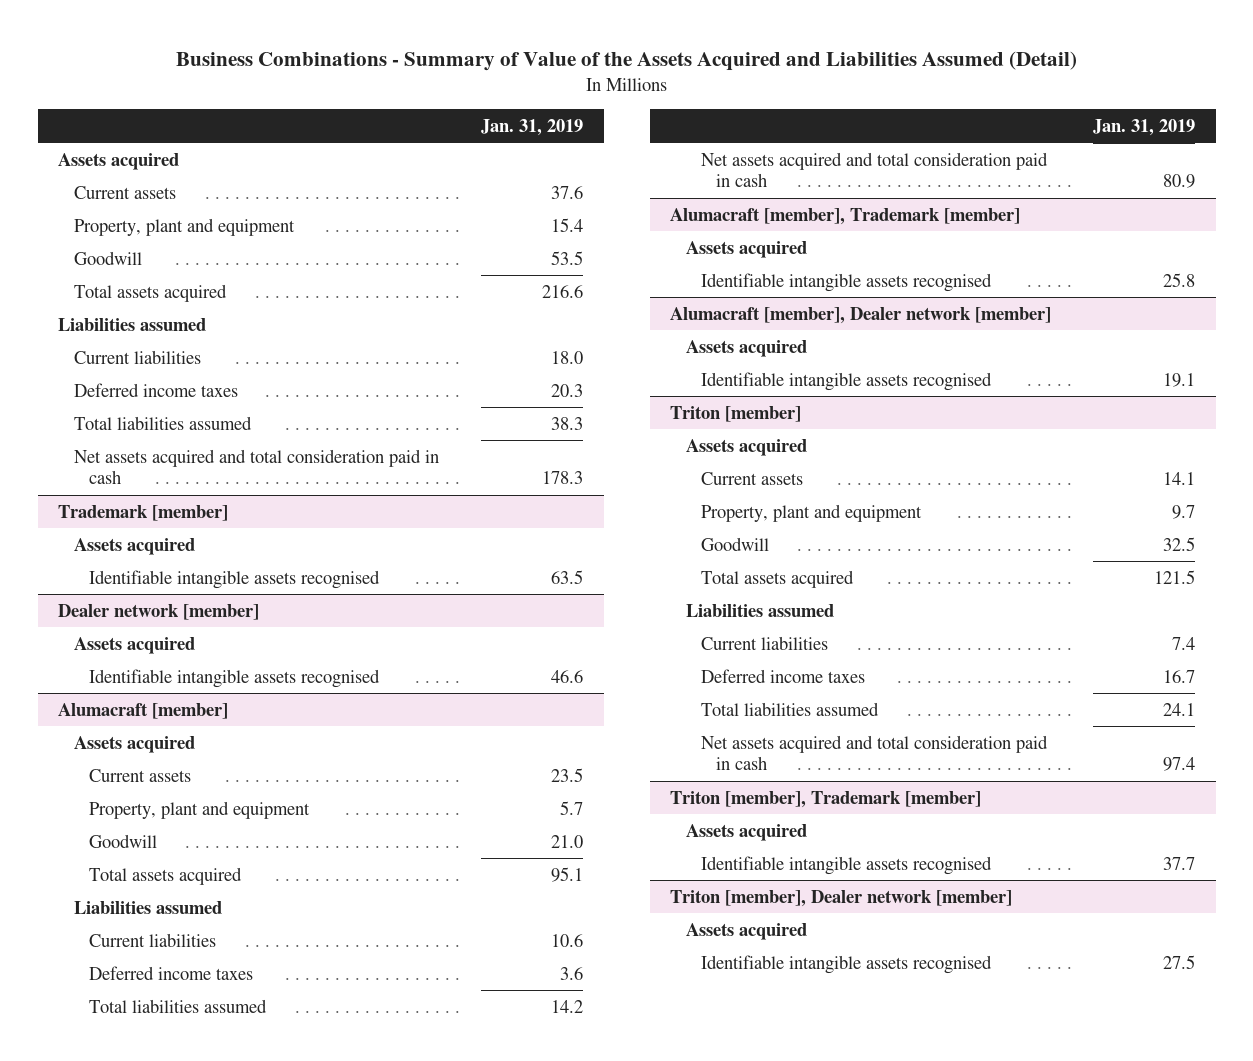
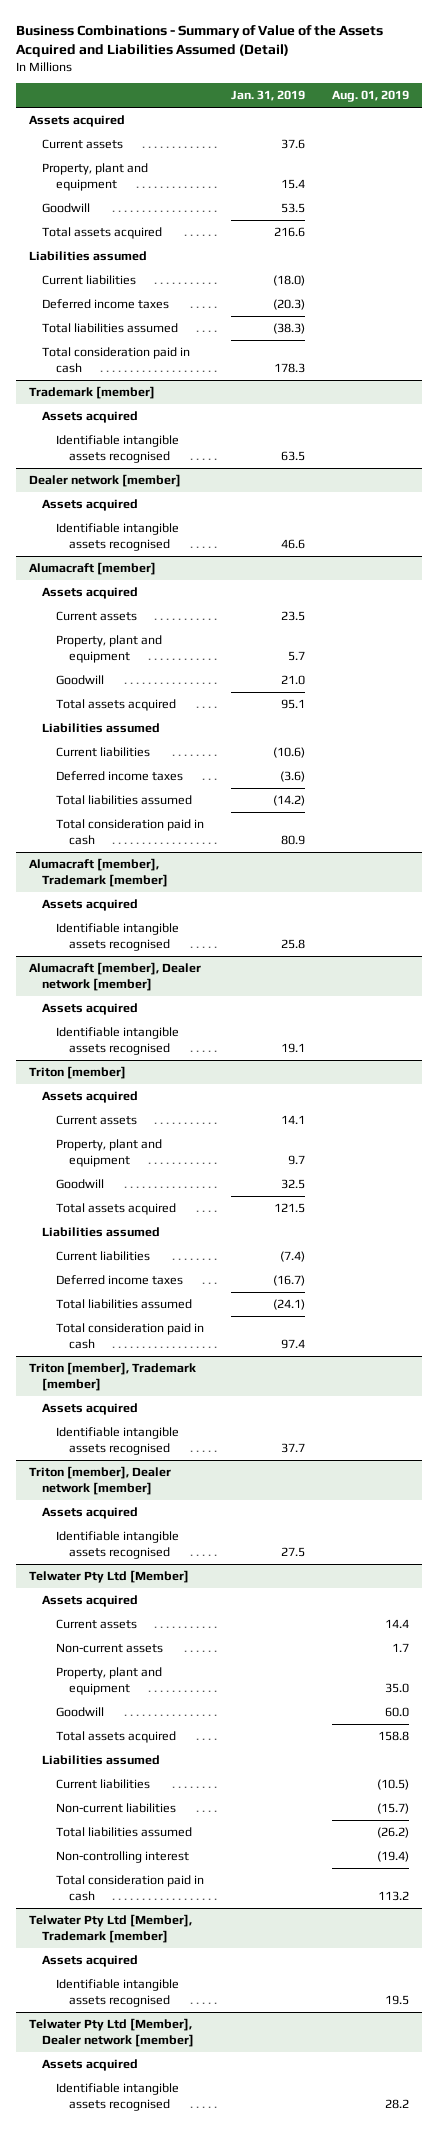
- | Jan. 31, 2019
+ | Jan. 31, 2019 | Aug. 01, 2019
- Current liabilities | 18.0
- Deferred income taxes | 20.3
- Total liabilities assumed | 38.3
- Net assets acquired and total consideration paid in cash | 178.3
+ Current liabilities | (18.0) |
+ Deferred income taxes | (20.3) |
+ Total liabilities assumed | (38.3) |
+ Total consideration paid in cash | 178.3 |
@ Alumacraft [member]
- Current liabilities | 10.6
- Deferred income taxes | 3.6
- Total liabilities assumed | 14.2
- Net assets acquired and total consideration paid in cash | 80.9
+ Current liabilities | (10.6) |
+ Deferred income taxes | (3.6) |
+ Total liabilities assumed | (14.2) |
+ Total consideration paid in cash | 80.9 |
@ Triton [member]
- Current liabilities | 7.4
- Deferred income taxes | 16.7
- Total liabilities assumed | 24.1
- Net assets acquired and total consideration paid in cash | 97.4
+ Current liabilities | (7.4) |
+ Deferred income taxes | (16.7) |
+ Total liabilities assumed | (24.1) |
+ Total consideration paid in cash | 97.4 |
+ Telwater Pty Ltd [Member]
+ Assets acquired
+ Current assets | | 14.4
+ Non-current assets | | 1.7
+ Property, plant and equipment | | 35.0
+ Goodwill | | 60.0
+ Total assets acquired | | 158.8
+ Liabilities assumed
+ Current liabilities | | (10.5)
+ Non-current liabilities | | (15.7)
+ Total liabilities assumed | | (26.2)
+ Non-controlling interest | | (19.4)
+ Total consideration paid in cash | | 113.2
+ Telwater Pty Ltd [Member], Trademark [member]
+ Assets acquired
+ Identifiable intangible assets recognised | | 19.5
+ Telwater Pty Ltd [Member], Dealer network [member]
+ Assets acquired
+ Identifiable intangible assets recognised | | 28.2

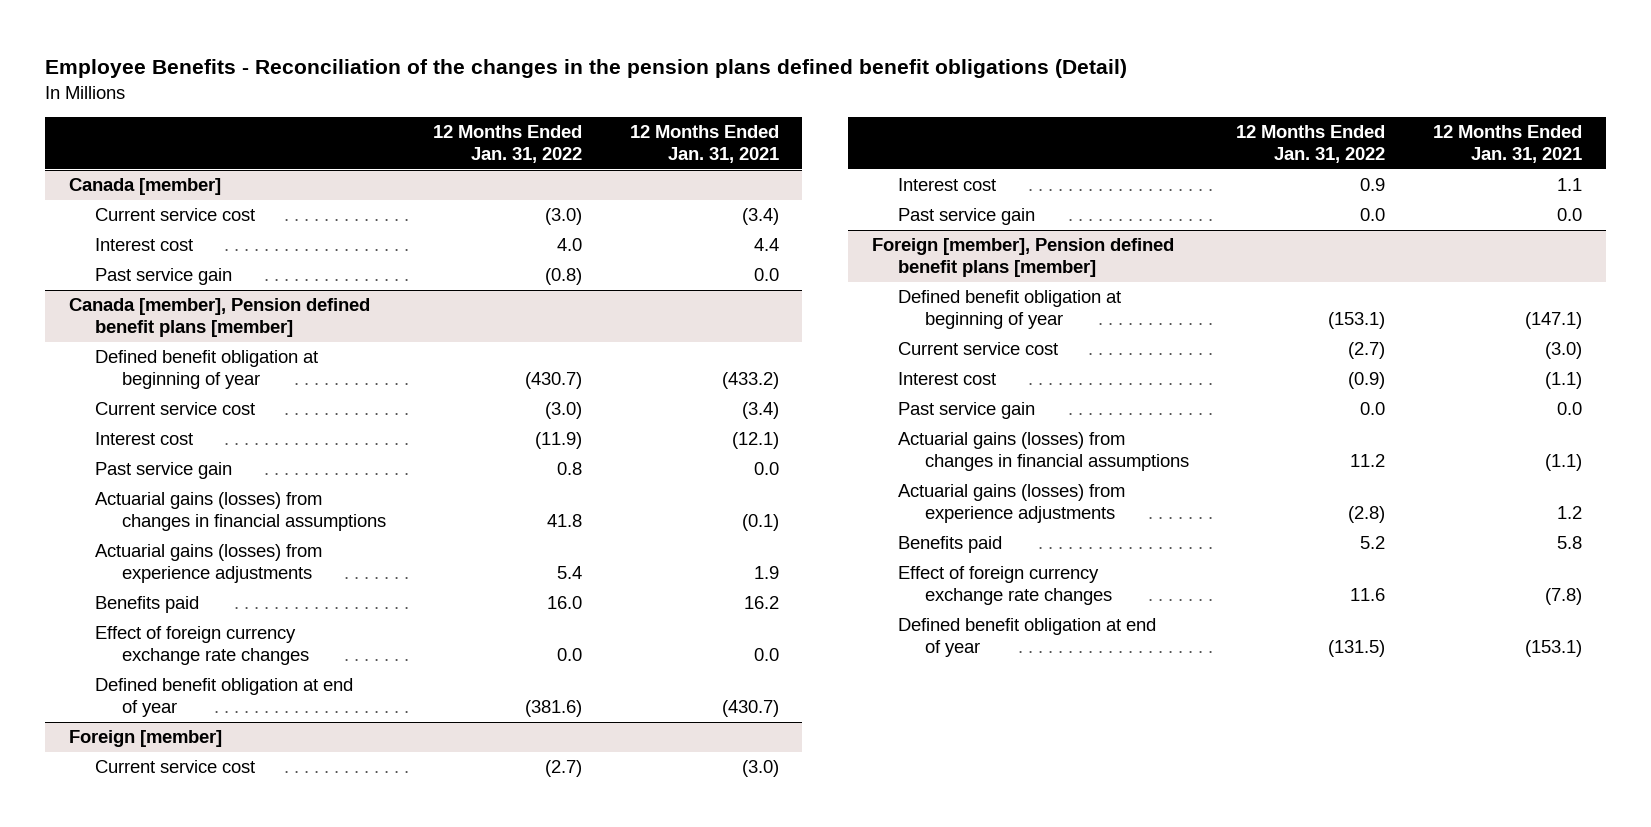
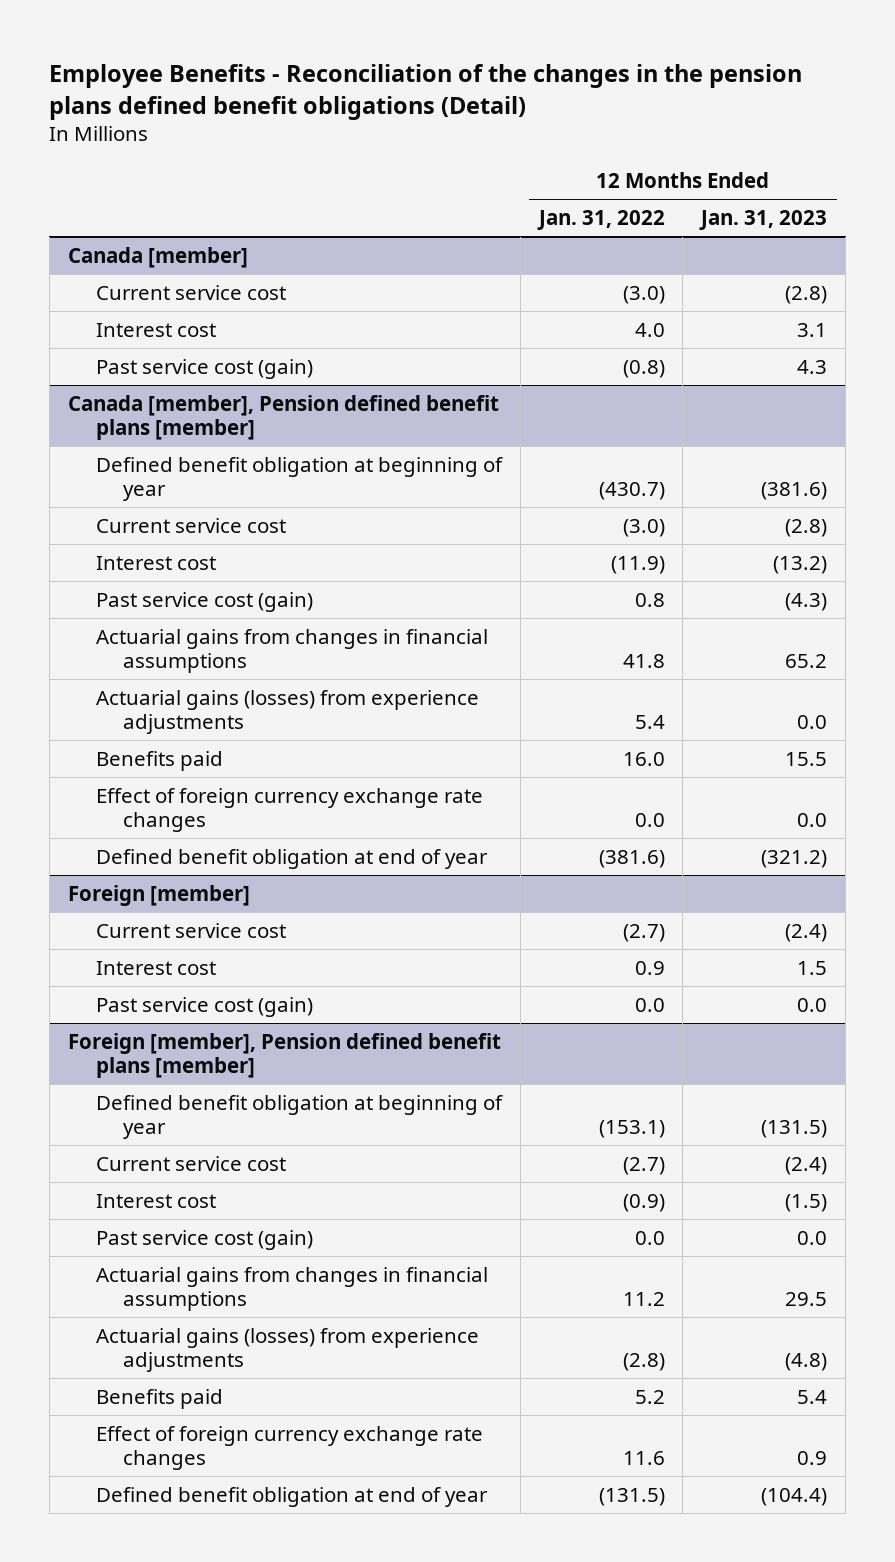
- | 12 Months Ended Jan. 31, 2022 | 12 Months Ended Jan. 31, 2021
+ | 12 Months Ended Jan. 31, 2022 | 12 Months Ended Jan. 31, 2023
@ Canada [member]
- Past service gain | (0.8) | 0.0
+ Past service cost (gain) | (0.8) | 4.3
@ Canada [member], Pension defined benefit plans [member]
- Past service gain | 0.8 | 0.0
- Actuarial gains (losses) from changes in financial assumptions | 41.8 | (0.1)
+ Past service cost (gain) | 0.8 | (4.3)
+ Actuarial gains from changes in financial assumptions | 41.8 | 65.2
@ Foreign [member]
- Past service gain | 0.0 | 0.0
+ Past service cost (gain) | 0.0 | 0.0
@ Foreign [member], Pension defined benefit plans [member]
- Past service gain | 0.0 | 0.0
- Actuarial gains (losses) from changes in financial assumptions | 11.2 | (1.1)
+ Past service cost (gain) | 0.0 | 0.0
+ Actuarial gains from changes in financial assumptions | 11.2 | 29.5

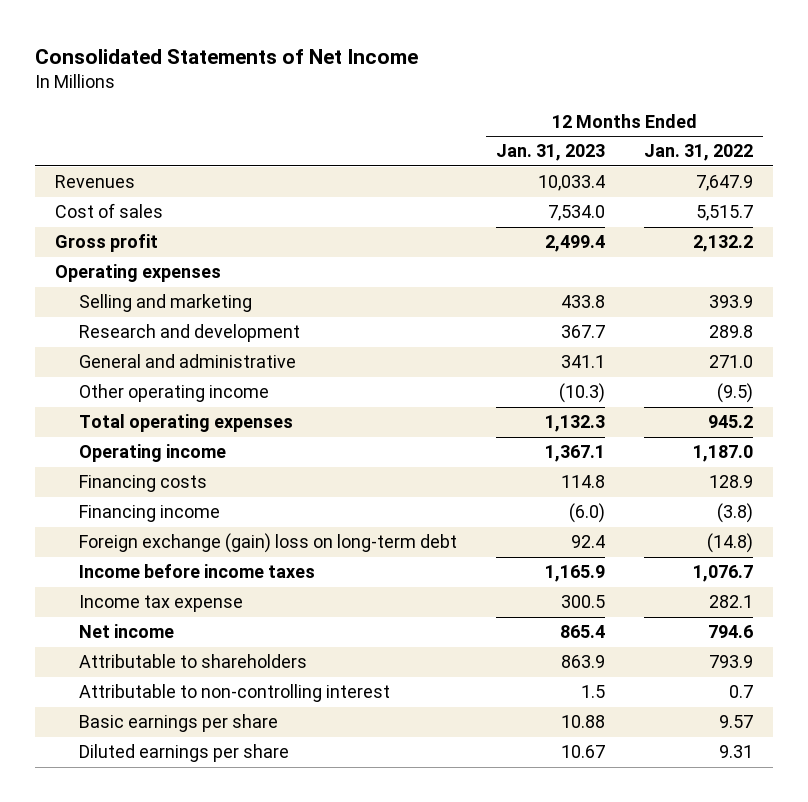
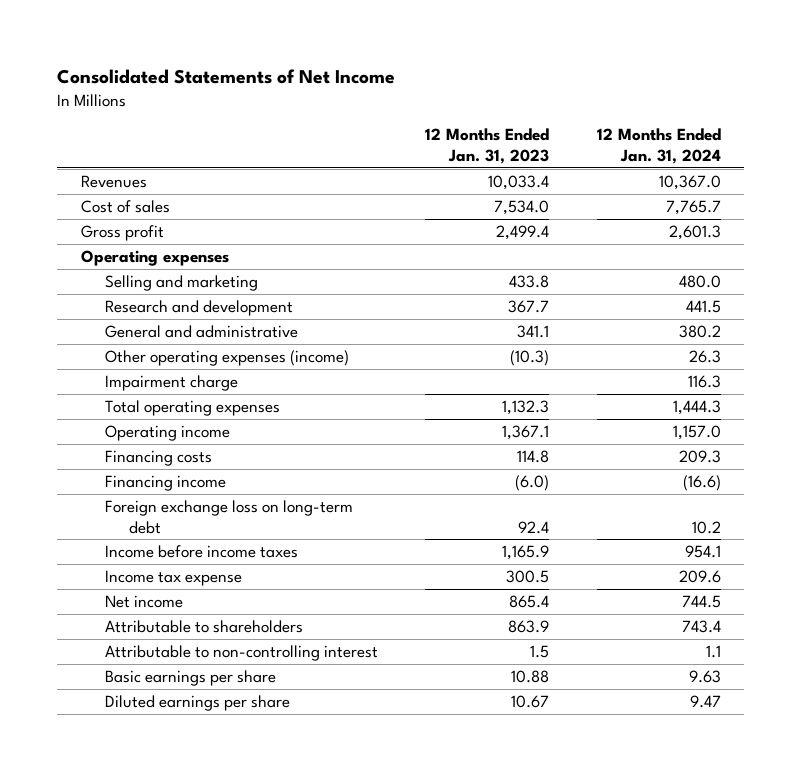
- | 12 Months Ended Jan. 31, 2023 | 12 Months Ended Jan. 31, 2022
+ | 12 Months Ended Jan. 31, 2023 | 12 Months Ended Jan. 31, 2024
- Other operating income | (10.3) | (9.5)
+ Other operating expenses (income) | (10.3) | 26.3
+ Impairment charge | | 116.3
- Foreign exchange (gain) loss on long-term debt | 92.4 | (14.8)
+ Foreign exchange loss on long-term debt | 92.4 | 10.2

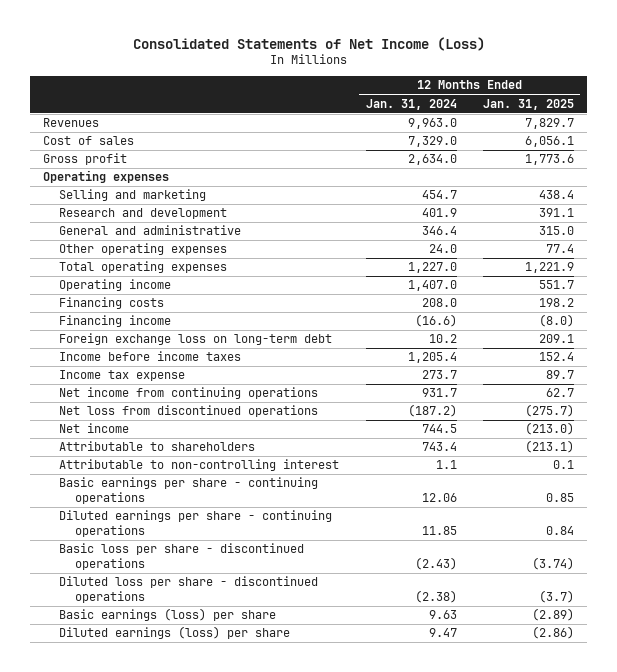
- Consolidated Statements of Net Income
+ Consolidated Statements of Net Income (Loss)
- | 12 Months Ended Jan. 31, 2023 | 12 Months Ended Jan. 31, 2024
+ | 12 Months Ended Jan. 31, 2024 | 12 Months Ended Jan. 31, 2025
- Revenues | 10,033.4 | 10,367.0
- Cost of sales | 7,534.0 | 7,765.7
- Gross profit | 2,499.4 | 2,601.3
+ Revenues | 9,963.0 | 7,829.7
+ Cost of sales | 7,329.0 | 6,056.1
+ Gross profit | 2,634.0 | 1,773.6
- Selling and marketing | 433.8 | 480.0
- Research and development | 367.7 | 441.5
- General and administrative | 341.1 | 380.2
- Other operating expenses (income) | (10.3) | 26.3
- Impairment charge | | 116.3
- Total operating expenses | 1,132.3 | 1,444.3
- Operating income | 1,367.1 | 1,157.0
- Financing costs | 114.8 | 209.3
+ Selling and marketing | 454.7 | 438.4
+ Research and development | 401.9 | 391.1
+ General and administrative | 346.4 | 315.0
+ Other operating expenses | 24.0 | 77.4
+ Total operating expenses | 1,227.0 | 1,221.9
+ Operating income | 1,407.0 | 551.7
+ Financing costs | 208.0 | 198.2
- Income before income taxes | 1,165.9 | 954.1
- Income tax expense | 300.5 | 209.6
+ Income before income taxes | 1,205.4 | 152.4
+ Income tax expense | 273.7 | 89.7
+ Net income from continuing operations | 931.7 | 62.7
+ Net loss from discontinued operations | (187.2) | (275.7)
- Basic earnings per share | 10.88 | 9.63
- Diluted earnings per share | 10.67 | 9.47
+ Basic earnings per share - continuing operations | 12.06 | 0.85
+ Diluted earnings per share - continuing operations | 11.85 | 0.84
+ Basic loss per share - discontinued operations | (2.43) | (3.74)
+ Diluted loss per share - discontinued operations | (2.38) | (3.7)
+ Basic earnings (loss) per share | 9.63 | (2.89)
+ Diluted earnings (loss) per share | 9.47 | (2.86)

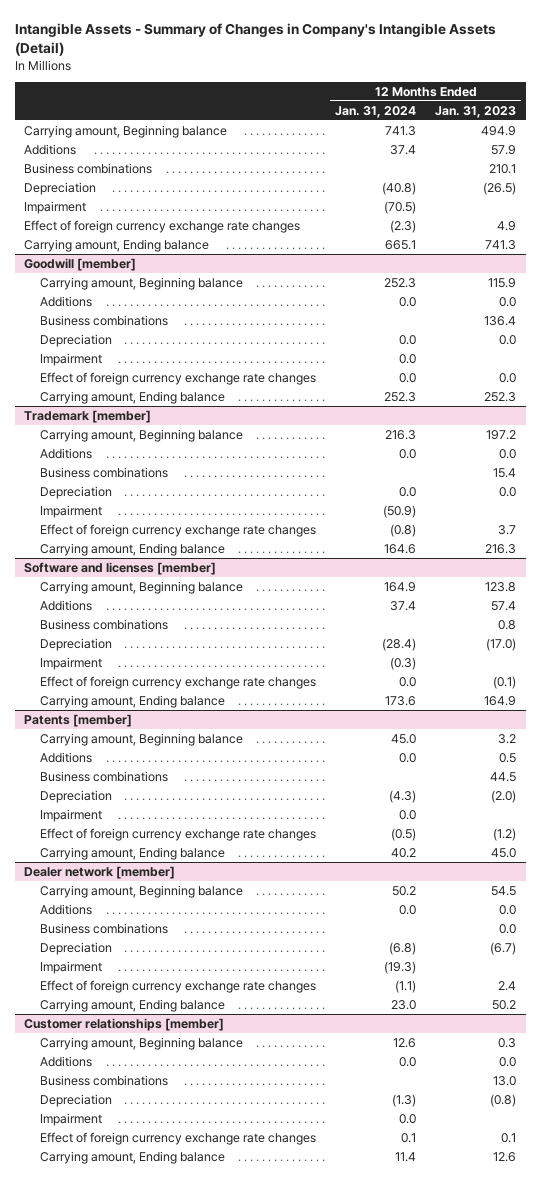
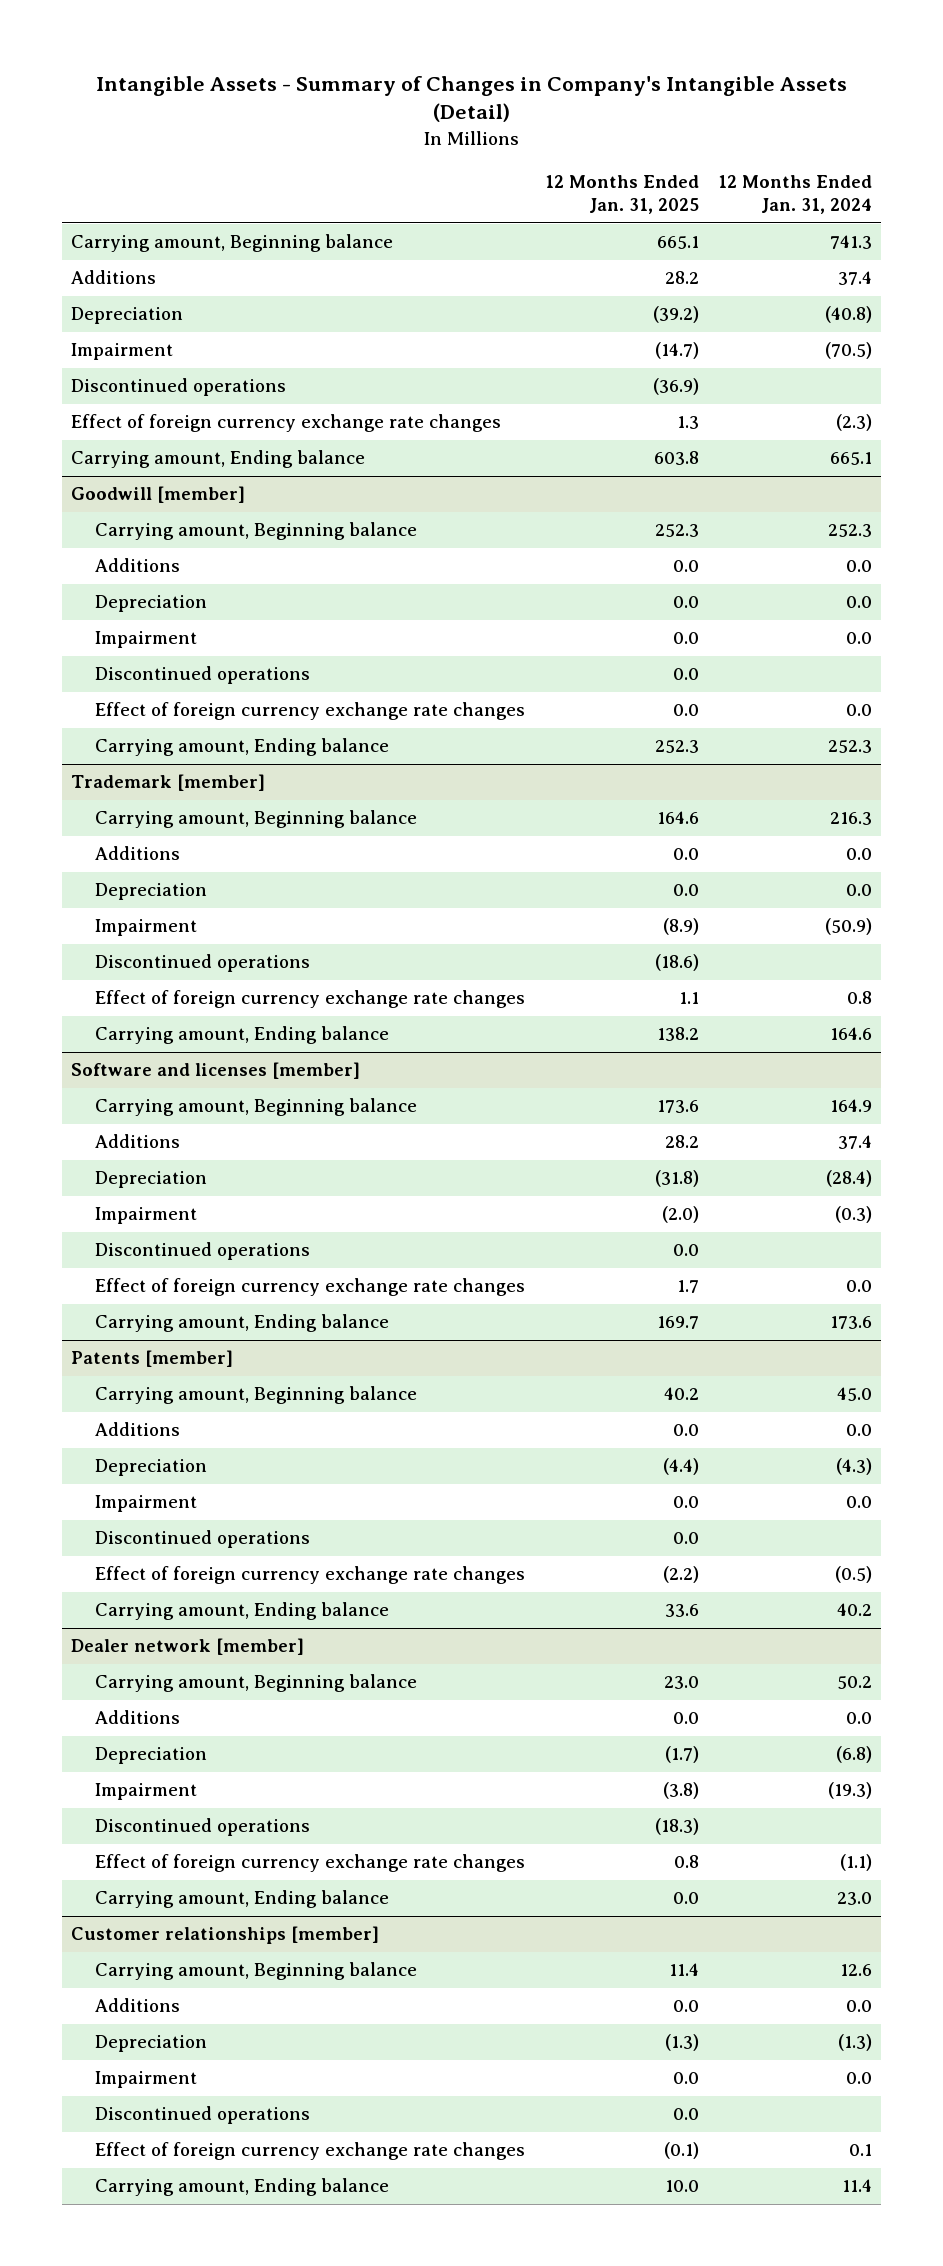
- | 12 Months Ended Jan. 31, 2024 | 12 Months Ended Jan. 31, 2023
+ | 12 Months Ended Jan. 31, 2025 | 12 Months Ended Jan. 31, 2024
- Business combinations | | 210.1
+ Discontinued operations | (36.9) |
@ Goodwill [member]
- Business combinations | | 136.4
+ Discontinued operations | 0.0 |
@ Trademark [member]
- Business combinations | | 15.4
- Effect of foreign currency exchange rate changes | (0.8) | 3.7
+ Discontinued operations | (18.6) |
+ Effect of foreign currency exchange rate changes | 1.1 | 0.8
@ Software and licenses [member]
- Business combinations | | 0.8
+ Discontinued operations | 0.0 |
@ Patents [member]
- Business combinations | | 44.5
+ Discontinued operations | 0.0 |
@ Dealer network [member]
- Business combinations | | 0.0
+ Discontinued operations | (18.3) |
@ Customer relationships [member]
- Business combinations | | 13.0
+ Discontinued operations | 0.0 |

